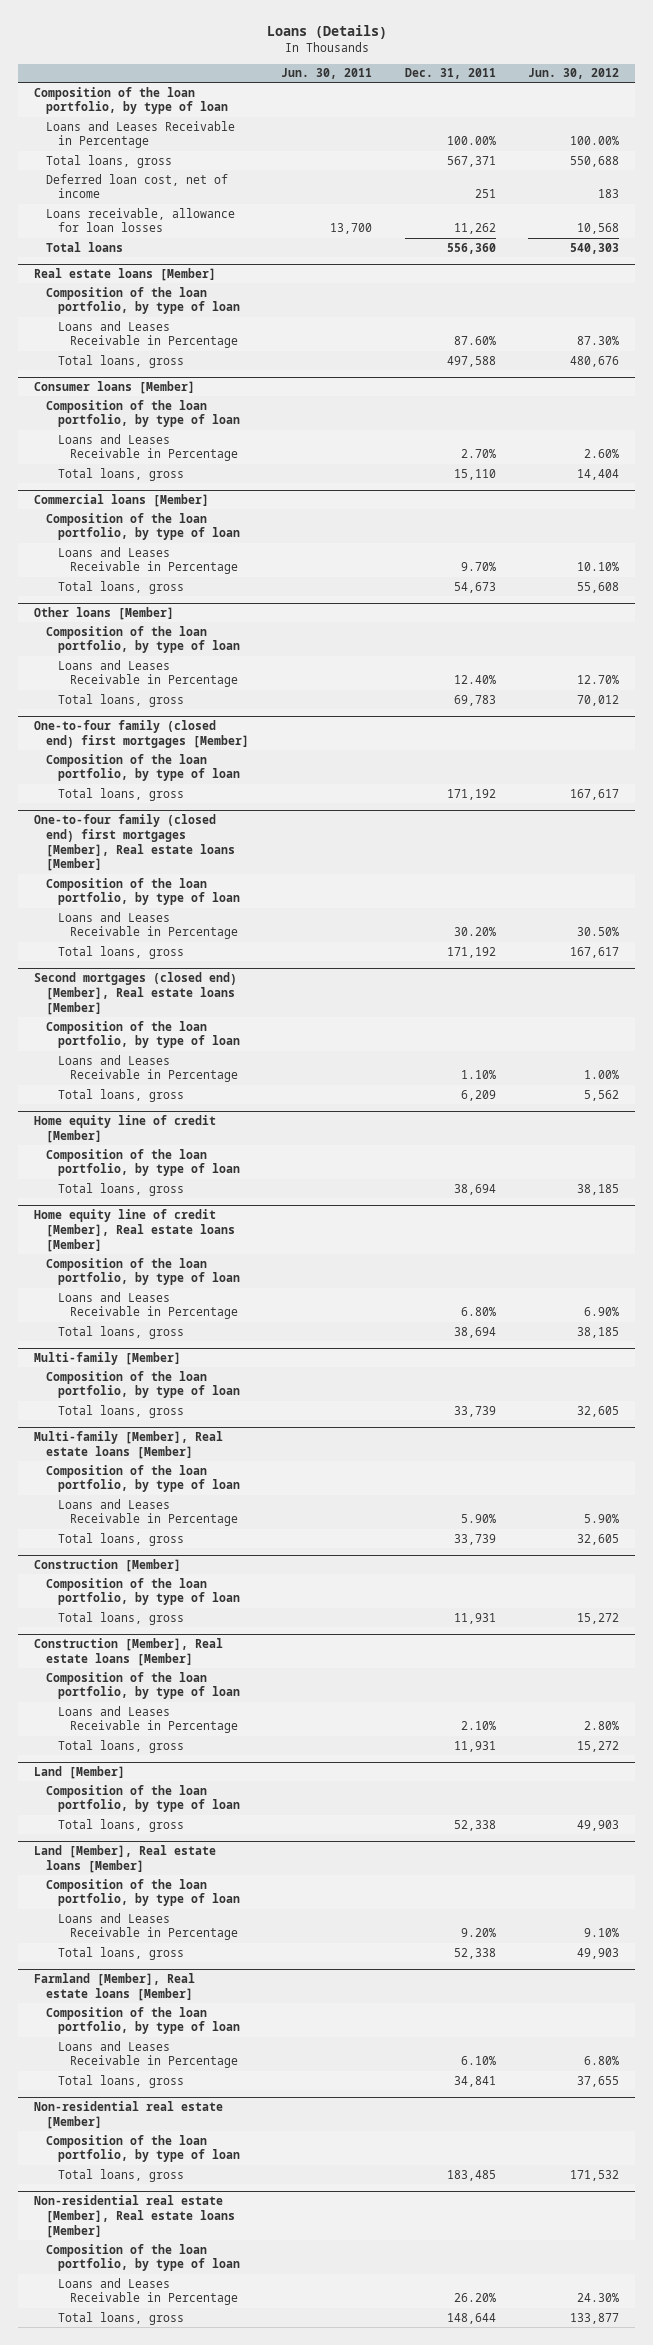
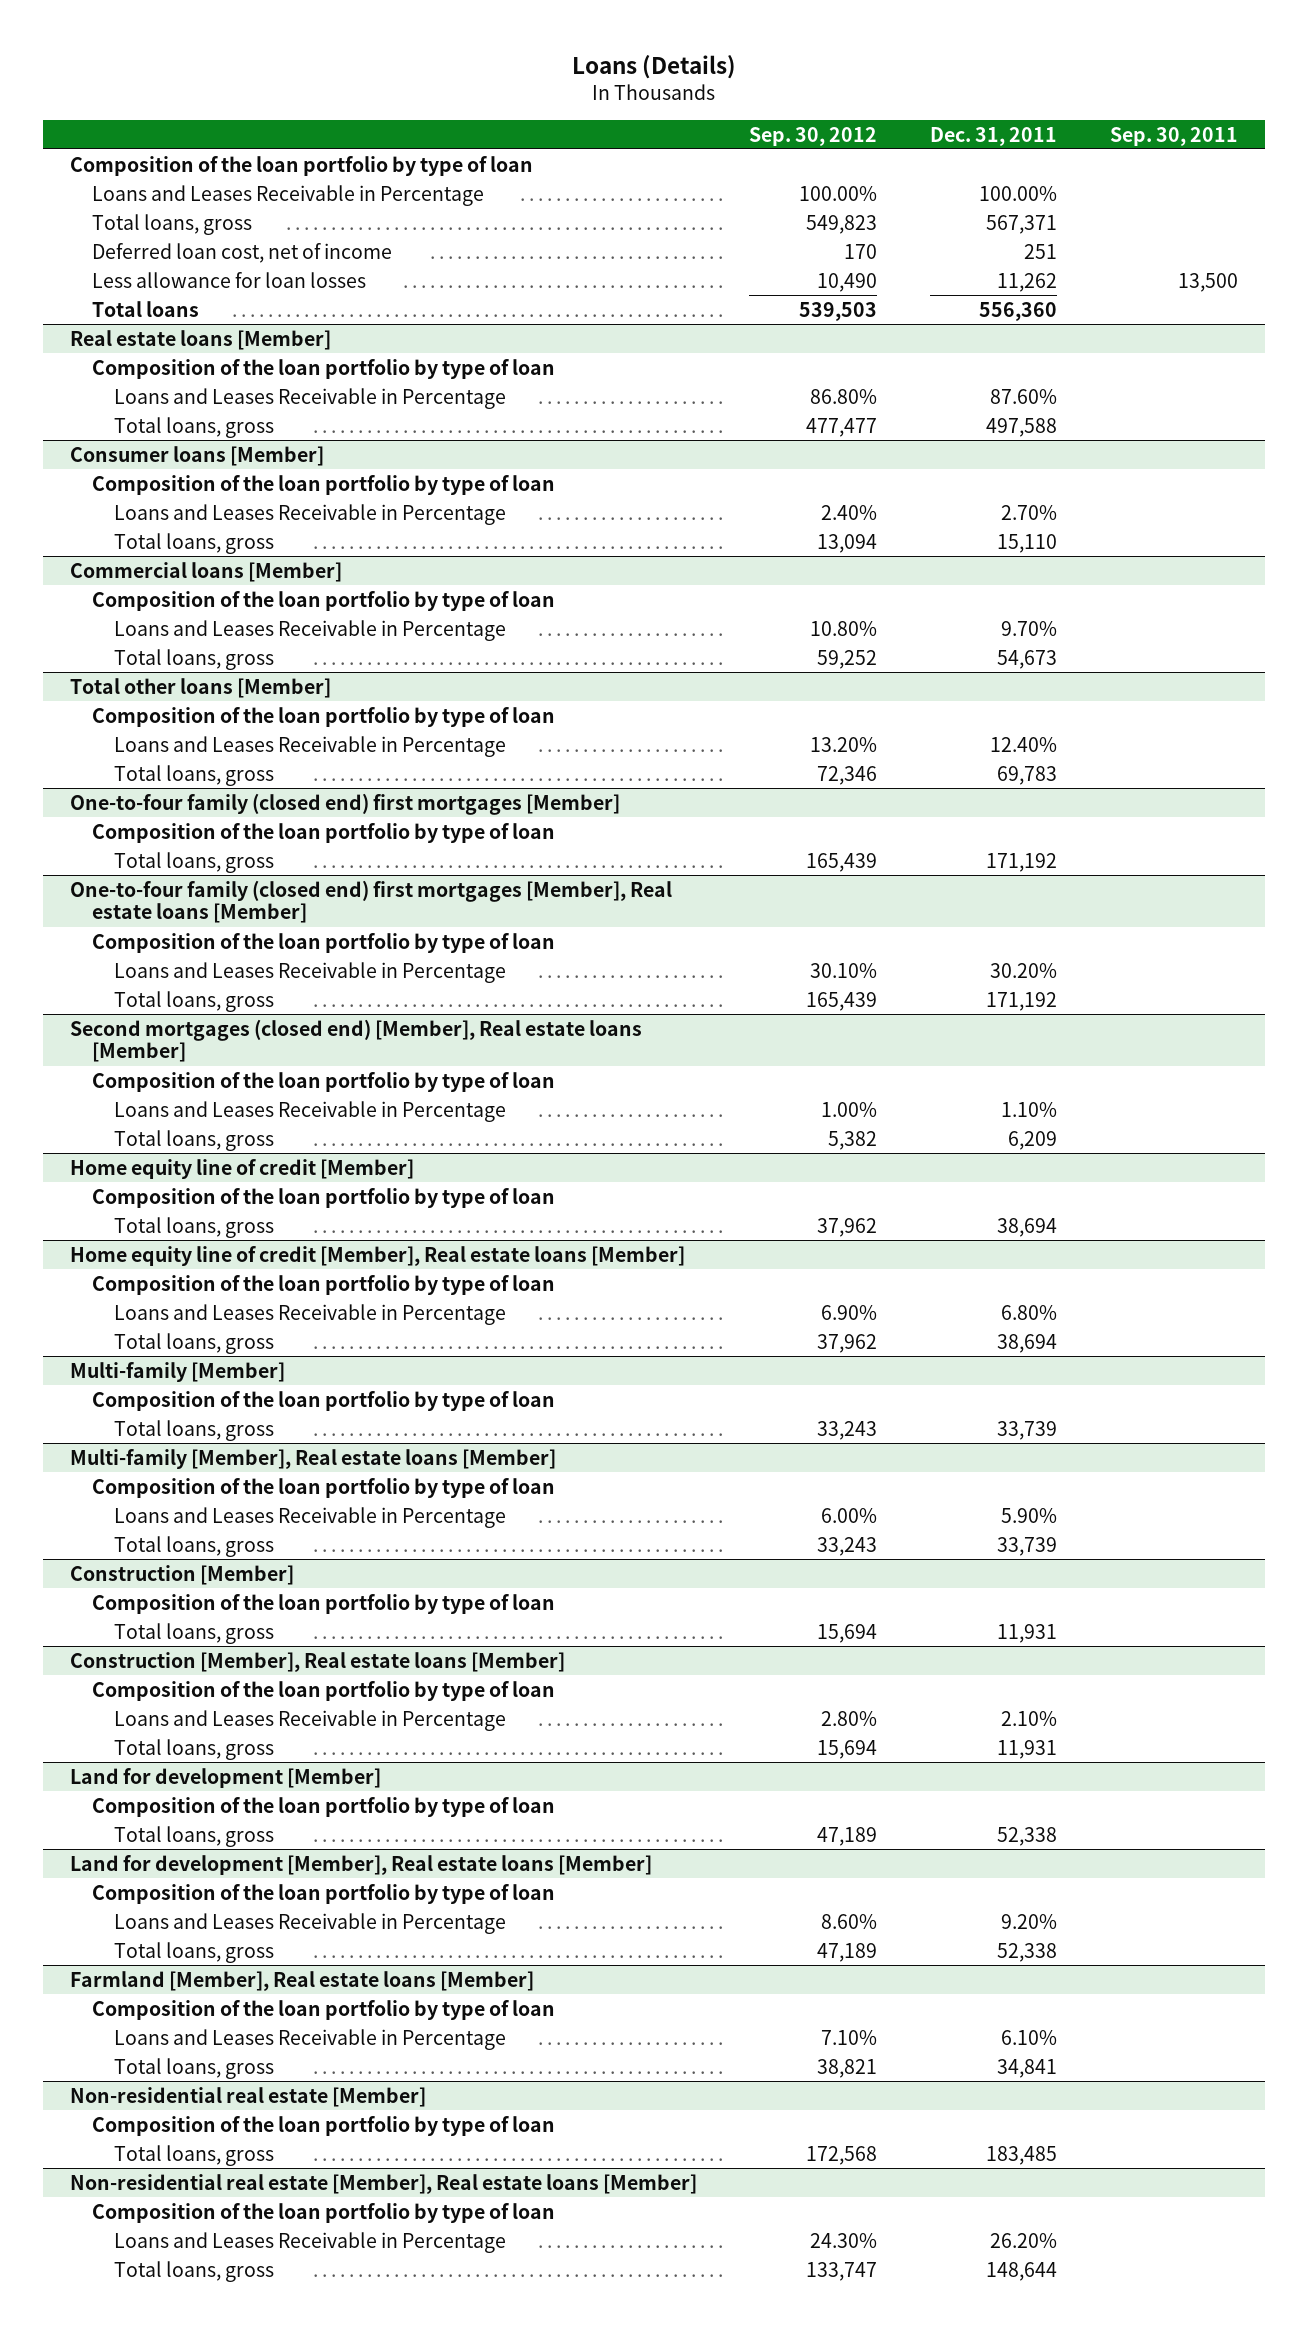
- | Jun. 30, 2011 | Dec. 31, 2011 | Jun. 30, 2012
+ | Sep. 30, 2012 | Dec. 31, 2011 | Sep. 30, 2011
- Composition of the loan portfolio, by type of loan
+ Composition of the loan portfolio by type of loan
- Loans receivable, allowance for loan losses | 13,700 | 11,262 | 10,568
+ Less allowance for loan losses | 10,490 | 11,262 | 13,500
@ Real estate loans [Member]
- Composition of the loan portfolio, by type of loan
+ Composition of the loan portfolio by type of loan
@ Consumer loans [Member]
- Composition of the loan portfolio, by type of loan
+ Composition of the loan portfolio by type of loan
@ Commercial loans [Member]
- Composition of the loan portfolio, by type of loan
+ Composition of the loan portfolio by type of loan
- Other loans [Member]
- Composition of the loan portfolio, by type of loan
+ Total other loans [Member]
+ Composition of the loan portfolio by type of loan
@ One-to-four family (closed end) first mortgages [Member]
- Composition of the loan portfolio, by type of loan
+ Composition of the loan portfolio by type of loan
@ One-to-four family (closed end) first mortgages [Member], Real estate loans [Member]
- Composition of the loan portfolio, by type of loan
+ Composition of the loan portfolio by type of loan
@ Second mortgages (closed end) [Member], Real estate loans [Member]
- Composition of the loan portfolio, by type of loan
+ Composition of the loan portfolio by type of loan
@ Home equity line of credit [Member]
- Composition of the loan portfolio, by type of loan
+ Composition of the loan portfolio by type of loan
@ Home equity line of credit [Member], Real estate loans [Member]
- Composition of the loan portfolio, by type of loan
+ Composition of the loan portfolio by type of loan
@ Multi-family [Member]
- Composition of the loan portfolio, by type of loan
+ Composition of the loan portfolio by type of loan
@ Multi-family [Member], Real estate loans [Member]
- Composition of the loan portfolio, by type of loan
+ Composition of the loan portfolio by type of loan
@ Construction [Member]
- Composition of the loan portfolio, by type of loan
+ Composition of the loan portfolio by type of loan
@ Construction [Member], Real estate loans [Member]
- Composition of the loan portfolio, by type of loan
+ Composition of the loan portfolio by type of loan
- Land [Member]
- Composition of the loan portfolio, by type of loan
+ Land for development [Member]
+ Composition of the loan portfolio by type of loan
- Land [Member], Real estate loans [Member]
- Composition of the loan portfolio, by type of loan
+ Land for development [Member], Real estate loans [Member]
+ Composition of the loan portfolio by type of loan
@ Farmland [Member], Real estate loans [Member]
- Composition of the loan portfolio, by type of loan
+ Composition of the loan portfolio by type of loan
@ Non-residential real estate [Member]
- Composition of the loan portfolio, by type of loan
+ Composition of the loan portfolio by type of loan
@ Non-residential real estate [Member], Real estate loans [Member]
- Composition of the loan portfolio, by type of loan
+ Composition of the loan portfolio by type of loan

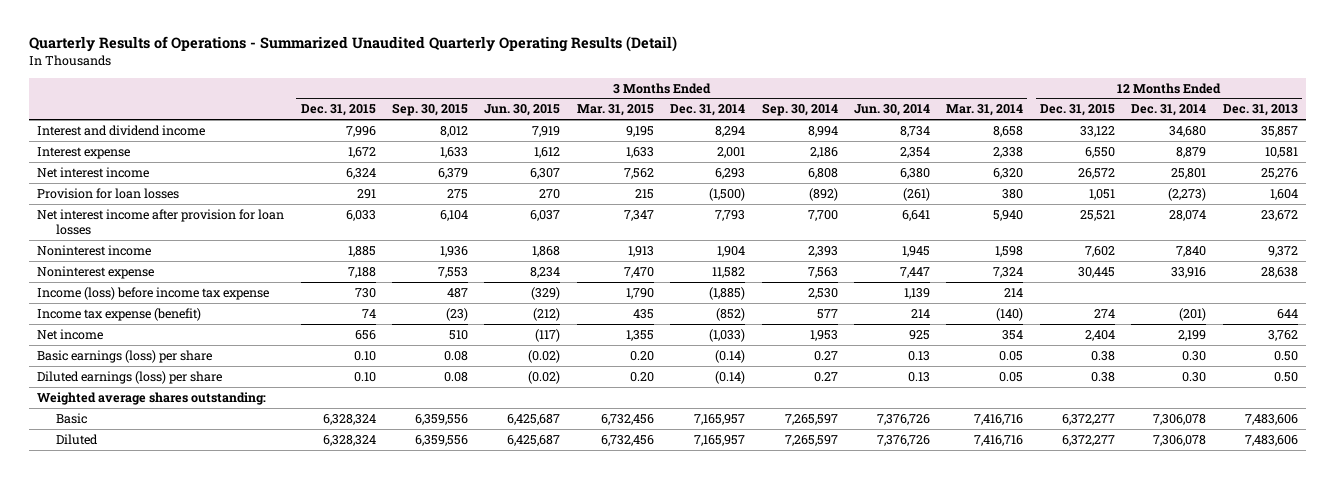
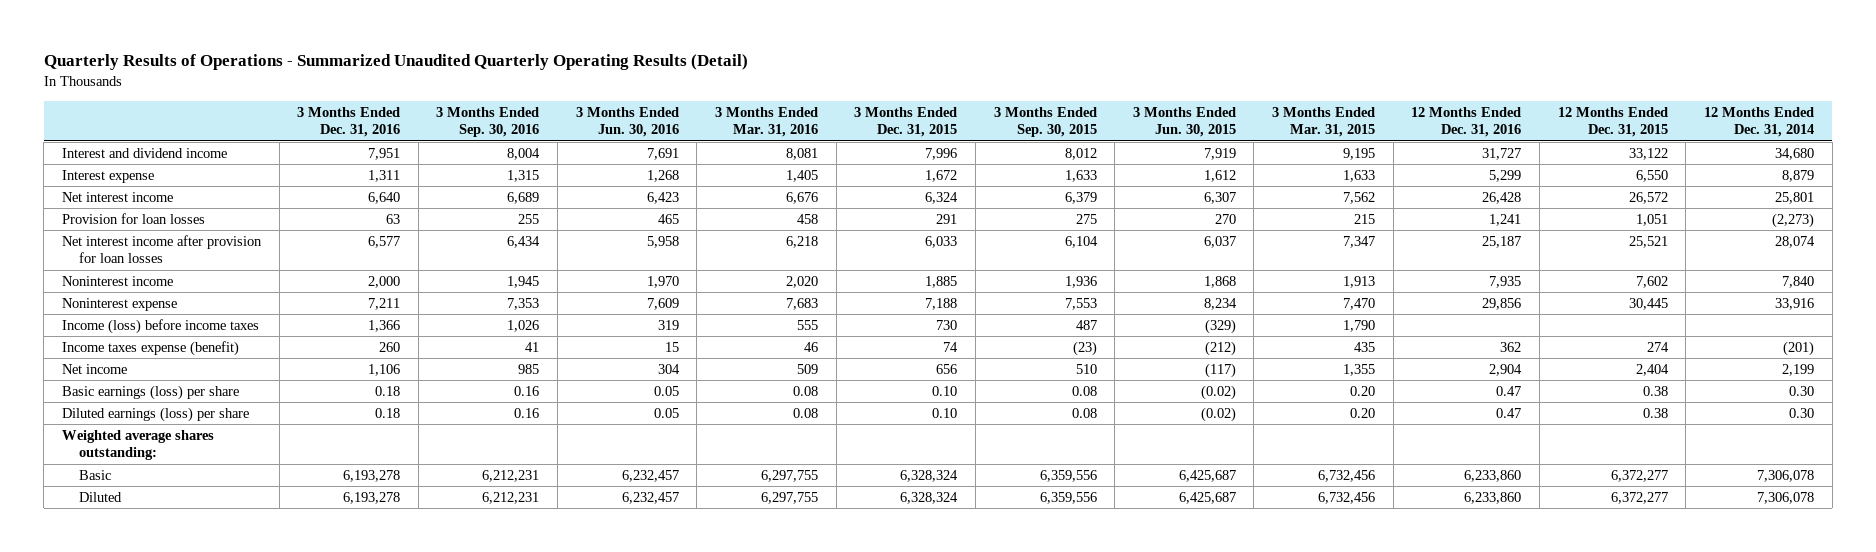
- | 3 Months Ended Dec. 31, 2015 | 3 Months Ended Sep. 30, 2015 | 3 Months Ended Jun. 30, 2015 | 3 Months Ended Mar. 31, 2015 | 3 Months Ended Dec. 31, 2014 | 3 Months Ended Sep. 30, 2014 | 3 Months Ended Jun. 30, 2014 | 3 Months Ended Mar. 31, 2014 | 12 Months Ended Dec. 31, 2015 | 12 Months Ended Dec. 31, 2014 | 12 Months Ended Dec. 31, 2013
+ | 3 Months Ended Dec. 31, 2016 | 3 Months Ended Sep. 30, 2016 | 3 Months Ended Jun. 30, 2016 | 3 Months Ended Mar. 31, 2016 | 3 Months Ended Dec. 31, 2015 | 3 Months Ended Sep. 30, 2015 | 3 Months Ended Jun. 30, 2015 | 3 Months Ended Mar. 31, 2015 | 12 Months Ended Dec. 31, 2016 | 12 Months Ended Dec. 31, 2015 | 12 Months Ended Dec. 31, 2014
- Income (loss) before income tax expense | 730 | 487 | (329) | 1,790 | (1,885) | 2,530 | 1,139 | 214 | | |
- Income tax expense (benefit) | 74 | (23) | (212) | 435 | (852) | 577 | 214 | (140) | 274 | (201) | 644
+ Income (loss) before income taxes | 1,366 | 1,026 | 319 | 555 | 730 | 487 | (329) | 1,790 | | |
+ Income taxes expense (benefit) | 260 | 41 | 15 | 46 | 74 | (23) | (212) | 435 | 362 | 274 | (201)

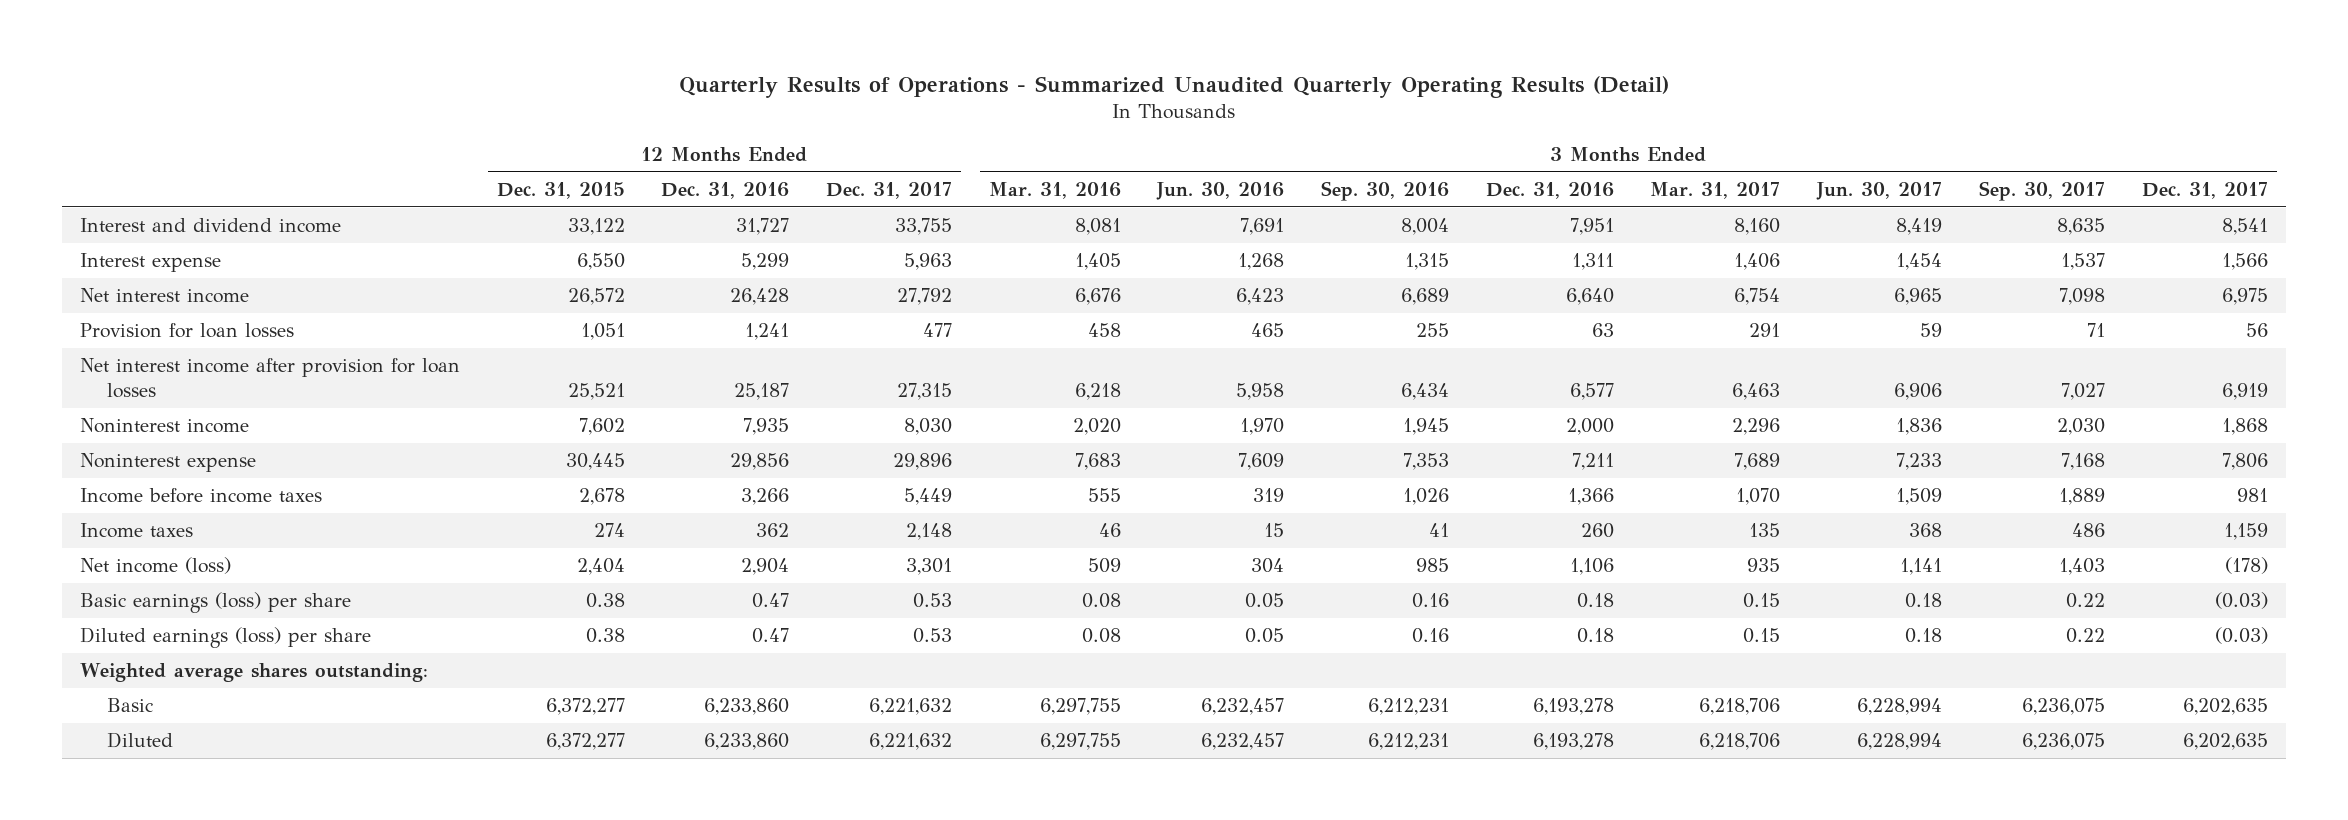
- | 3 Months Ended Dec. 31, 2016 | 3 Months Ended Sep. 30, 2016 | 3 Months Ended Jun. 30, 2016 | 3 Months Ended Mar. 31, 2016 | 3 Months Ended Dec. 31, 2015 | 3 Months Ended Sep. 30, 2015 | 3 Months Ended Jun. 30, 2015 | 3 Months Ended Mar. 31, 2015 | 12 Months Ended Dec. 31, 2016 | 12 Months Ended Dec. 31, 2015 | 12 Months Ended Dec. 31, 2014
+ | 12 Months Ended Dec. 31, 2015 | 12 Months Ended Dec. 31, 2016 | 12 Months Ended Dec. 31, 2017 | 3 Months Ended Mar. 31, 2016 | 3 Months Ended Jun. 30, 2016 | 3 Months Ended Sep. 30, 2016 | 3 Months Ended Dec. 31, 2016 | 3 Months Ended Mar. 31, 2017 | 3 Months Ended Jun. 30, 2017 | 3 Months Ended Sep. 30, 2017 | 3 Months Ended Dec. 31, 2017
- Income (loss) before income taxes | 1,366 | 1,026 | 319 | 555 | 730 | 487 | (329) | 1,790 | | |
- Income taxes expense (benefit) | 260 | 41 | 15 | 46 | 74 | (23) | (212) | 435 | 362 | 274 | (201)
- Net income | 1,106 | 985 | 304 | 509 | 656 | 510 | (117) | 1,355 | 2,904 | 2,404 | 2,199
+ Income before income taxes | 2,678 | 3,266 | 5,449 | 555 | 319 | 1,026 | 1,366 | 1,070 | 1,509 | 1,889 | 981
+ Income taxes | 274 | 362 | 2,148 | 46 | 15 | 41 | 260 | 135 | 368 | 486 | 1,159
+ Net income (loss) | 2,404 | 2,904 | 3,301 | 509 | 304 | 985 | 1,106 | 935 | 1,141 | 1,403 | (178)

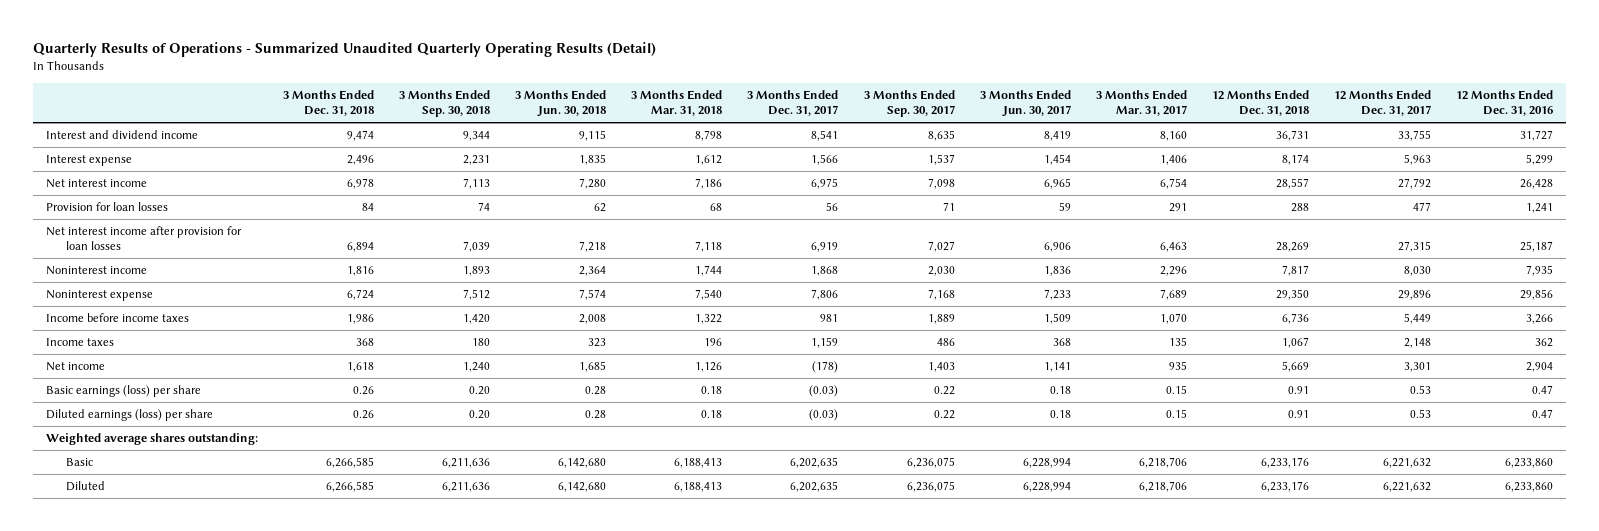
- | 12 Months Ended Dec. 31, 2015 | 12 Months Ended Dec. 31, 2016 | 12 Months Ended Dec. 31, 2017 | 3 Months Ended Mar. 31, 2016 | 3 Months Ended Jun. 30, 2016 | 3 Months Ended Sep. 30, 2016 | 3 Months Ended Dec. 31, 2016 | 3 Months Ended Mar. 31, 2017 | 3 Months Ended Jun. 30, 2017 | 3 Months Ended Sep. 30, 2017 | 3 Months Ended Dec. 31, 2017
+ | 3 Months Ended Dec. 31, 2018 | 3 Months Ended Sep. 30, 2018 | 3 Months Ended Jun. 30, 2018 | 3 Months Ended Mar. 31, 2018 | 3 Months Ended Dec. 31, 2017 | 3 Months Ended Sep. 30, 2017 | 3 Months Ended Jun. 30, 2017 | 3 Months Ended Mar. 31, 2017 | 12 Months Ended Dec. 31, 2018 | 12 Months Ended Dec. 31, 2017 | 12 Months Ended Dec. 31, 2016
- Net income (loss) | 2,404 | 2,904 | 3,301 | 509 | 304 | 985 | 1,106 | 935 | 1,141 | 1,403 | (178)
+ Net income | 1,618 | 1,240 | 1,685 | 1,126 | (178) | 1,403 | 1,141 | 935 | 5,669 | 3,301 | 2,904

